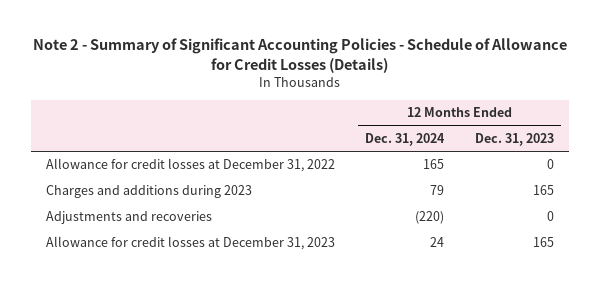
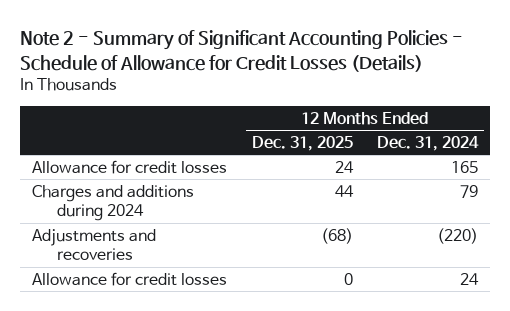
- | 12 Months Ended Dec. 31, 2024 | 12 Months Ended Dec. 31, 2023
+ | 12 Months Ended Dec. 31, 2025 | 12 Months Ended Dec. 31, 2024
- Allowance for credit losses at December 31, 2022 | 165 | 0
- Charges and additions during 2023 | 79 | 165
+ Allowance for credit losses | 24 | 165
+ Charges and additions during 2024 | 44 | 79
- Allowance for credit losses at December 31, 2023 | 24 | 165
+ Allowance for credit losses | 0 | 24

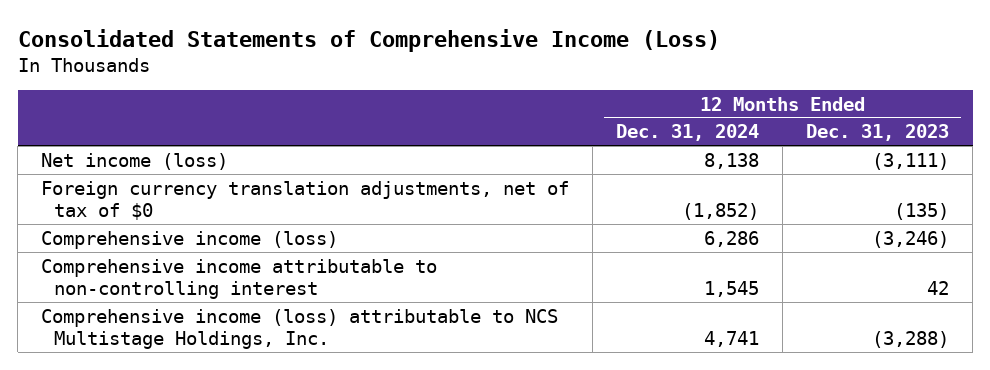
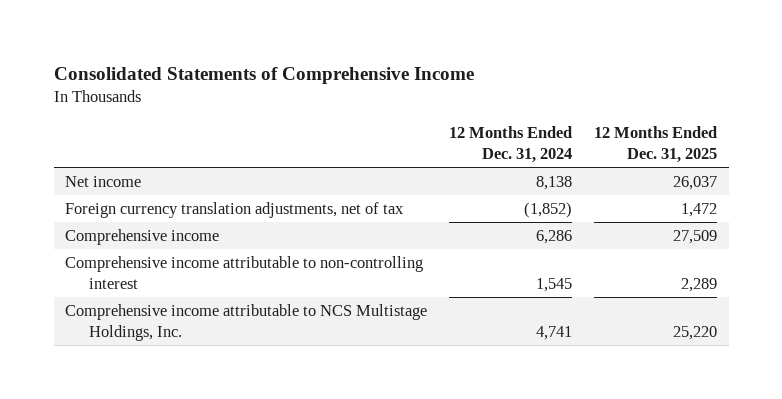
- Consolidated Statements of Comprehensive Income (Loss)
+ Consolidated Statements of Comprehensive Income
- | 12 Months Ended Dec. 31, 2024 | 12 Months Ended Dec. 31, 2023
+ | 12 Months Ended Dec. 31, 2024 | 12 Months Ended Dec. 31, 2025
- Net income (loss) | 8,138 | (3,111)
- Foreign currency translation adjustments, net of tax of $0 | (1,852) | (135)
- Comprehensive income (loss) | 6,286 | (3,246)
+ Net income | 8,138 | 26,037
+ Foreign currency translation adjustments, net of tax | (1,852) | 1,472
+ Comprehensive income | 6,286 | 27,509
- Comprehensive income (loss) attributable to NCS Multistage Holdings, Inc. | 4,741 | (3,288)
+ Comprehensive income attributable to NCS Multistage Holdings, Inc. | 4,741 | 25,220

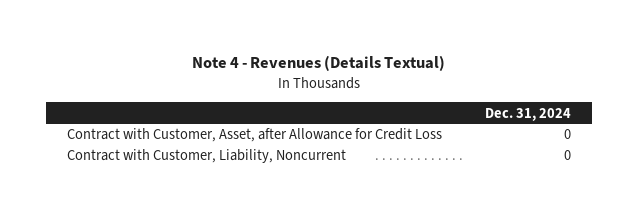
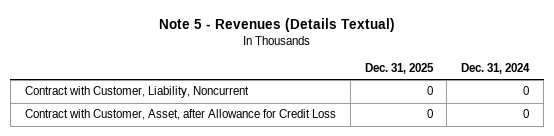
- Note 4 - Revenues (Details Textual)
+ Note 5 - Revenues (Details Textual)
- | Dec. 31, 2024
+ | Dec. 31, 2025 | Dec. 31, 2024
moved down: Contract with Customer, Asset, after Allowance for Credit Loss | 0 | 0

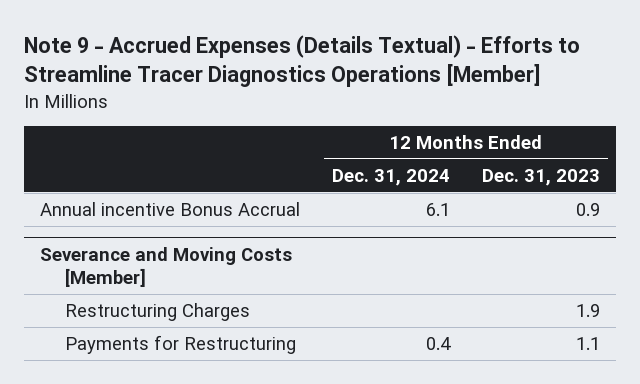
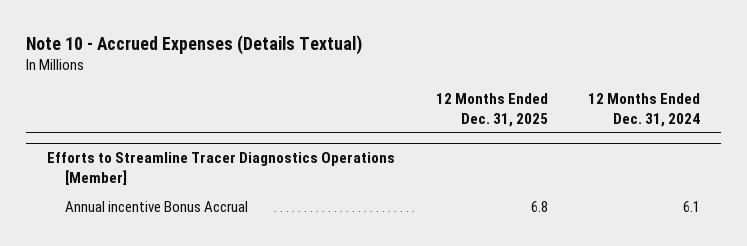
- Note 9 - Accrued Expenses (Details Textual) - Efforts to Streamline Tracer Diagnostics Operations [Member]
+ Note 10 - Accrued Expenses (Details Textual)
- | 12 Months Ended Dec. 31, 2024 | 12 Months Ended Dec. 31, 2023
+ | 12 Months Ended Dec. 31, 2025 | 12 Months Ended Dec. 31, 2024
+ Efforts to Streamline Tracer Diagnostics Operations [Member]
- Severance and Moving Costs [Member]
- Restructuring Charges | | 1.9
- Payments for Restructuring | 0.4 | 1.1

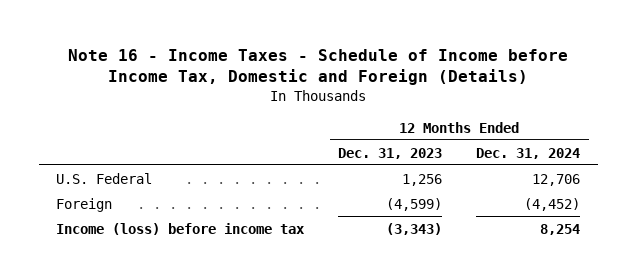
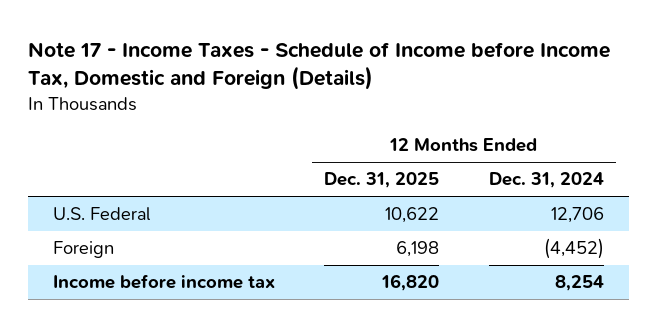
- Note 16 - Income Taxes - Schedule of Income before Income Tax, Domestic and Foreign (Details)
+ Note 17 - Income Taxes - Schedule of Income before Income Tax, Domestic and Foreign (Details)
- | 12 Months Ended Dec. 31, 2023 | 12 Months Ended Dec. 31, 2024
+ | 12 Months Ended Dec. 31, 2025 | 12 Months Ended Dec. 31, 2024
- Income (loss) before income tax | (3,343) | 8,254
+ Income before income tax | 16,820 | 8,254

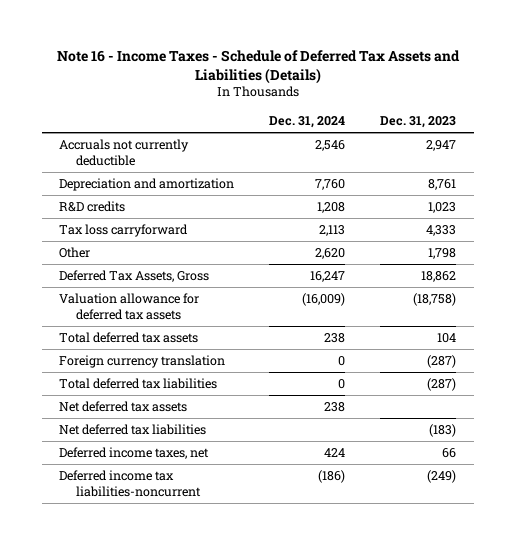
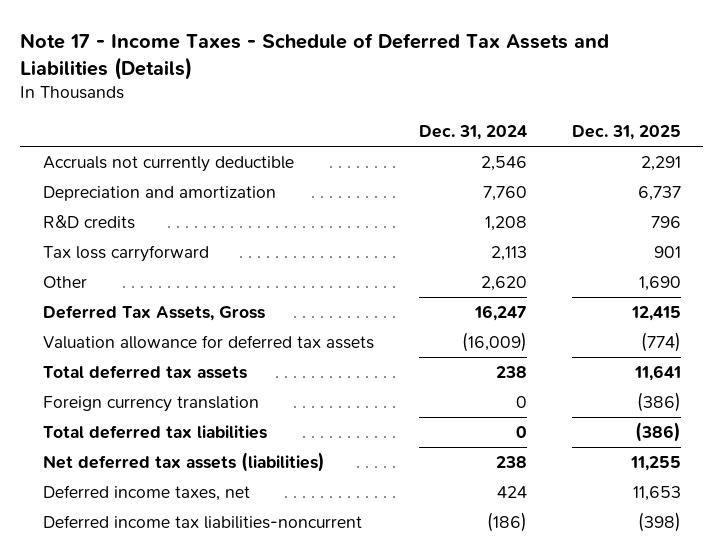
- Note 16 - Income Taxes - Schedule of Deferred Tax Assets and Liabilities (Details)
+ Note 17 - Income Taxes - Schedule of Deferred Tax Assets and Liabilities (Details)
- | Dec. 31, 2024 | Dec. 31, 2023
+ | Dec. 31, 2024 | Dec. 31, 2025
- Net deferred tax assets | 238 |
- Net deferred tax liabilities | | (183)
+ Net deferred tax assets (liabilities) | 238 | 11,255

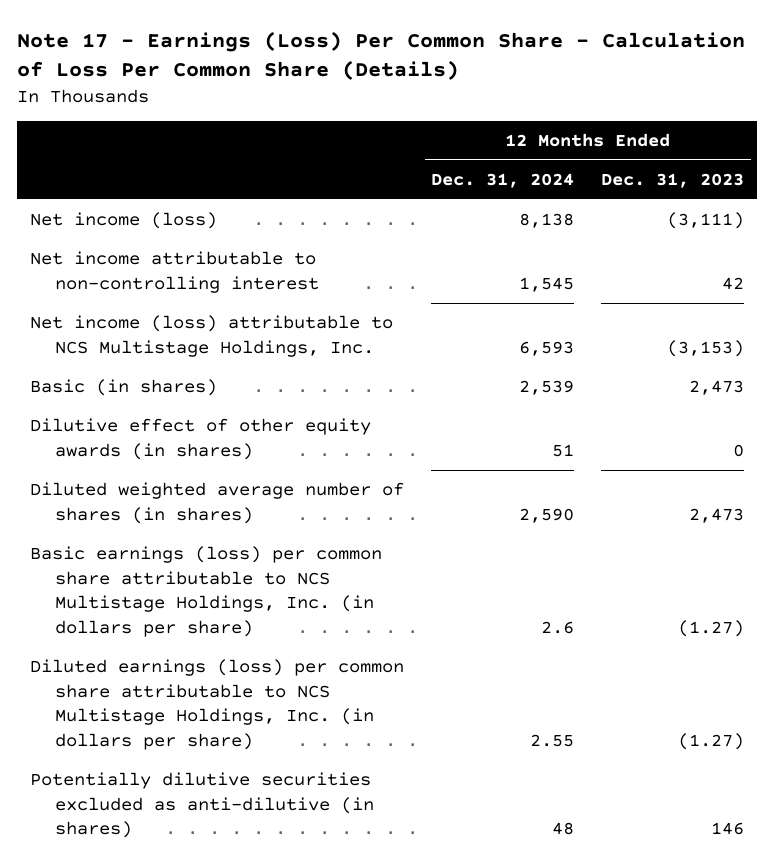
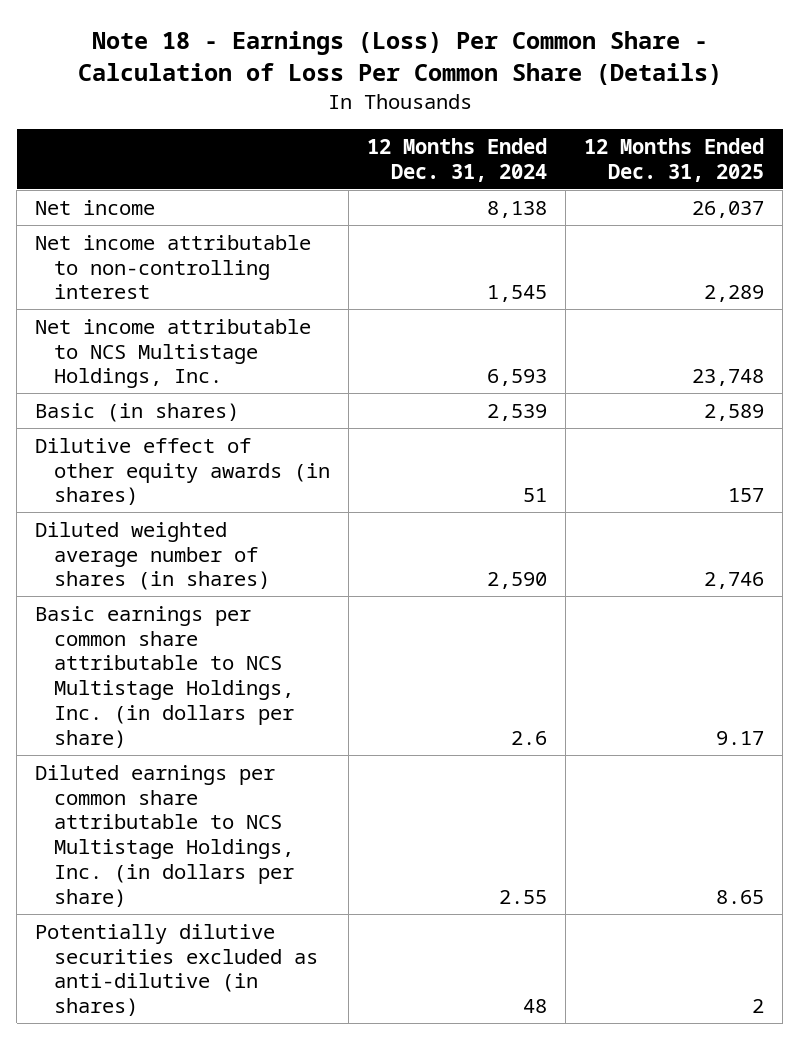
- Note 17 - Earnings (Loss) Per Common Share - Calculation of Loss Per Common Share (Details)
+ Note 18 - Earnings (Loss) Per Common Share - Calculation of Loss Per Common Share (Details)
- | 12 Months Ended Dec. 31, 2024 | 12 Months Ended Dec. 31, 2023
+ | 12 Months Ended Dec. 31, 2024 | 12 Months Ended Dec. 31, 2025
- Net income (loss) | 8,138 | (3,111)
+ Net income | 8,138 | 26,037
- Net income (loss) attributable to NCS Multistage Holdings, Inc. | 6,593 | (3,153)
+ Net income attributable to NCS Multistage Holdings, Inc. | 6,593 | 23,748
- Basic earnings (loss) per common share attributable to NCS Multistage Holdings, Inc. (in dollars per share) | 2.6 | (1.27)
- Diluted earnings (loss) per common share attributable to NCS Multistage Holdings, Inc. (in dollars per share) | 2.55 | (1.27)
+ Basic earnings per common share attributable to NCS Multistage Holdings, Inc. (in dollars per share) | 2.6 | 9.17
+ Diluted earnings per common share attributable to NCS Multistage Holdings, Inc. (in dollars per share) | 2.55 | 8.65

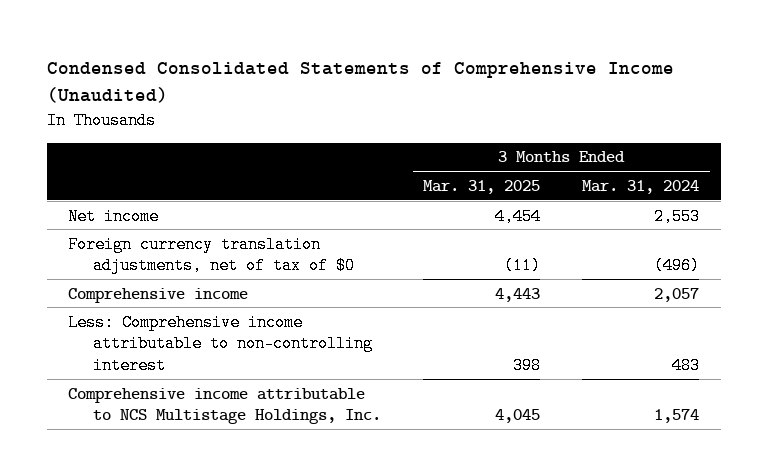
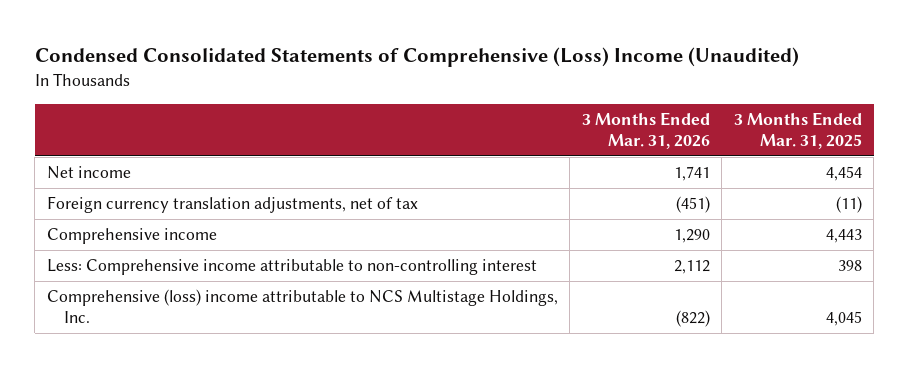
- Condensed Consolidated Statements of Comprehensive Income (Unaudited)
+ Condensed Consolidated Statements of Comprehensive (Loss) Income (Unaudited)
- | 3 Months Ended Mar. 31, 2025 | 3 Months Ended Mar. 31, 2024
+ | 3 Months Ended Mar. 31, 2026 | 3 Months Ended Mar. 31, 2025
- Foreign currency translation adjustments, net of tax of $0 | (11) | (496)
+ Foreign currency translation adjustments, net of tax | (451) | (11)
- Comprehensive income attributable to NCS Multistage Holdings, Inc. | 4,045 | 1,574
+ Comprehensive (loss) income attributable to NCS Multistage Holdings, Inc. | (822) | 4,045

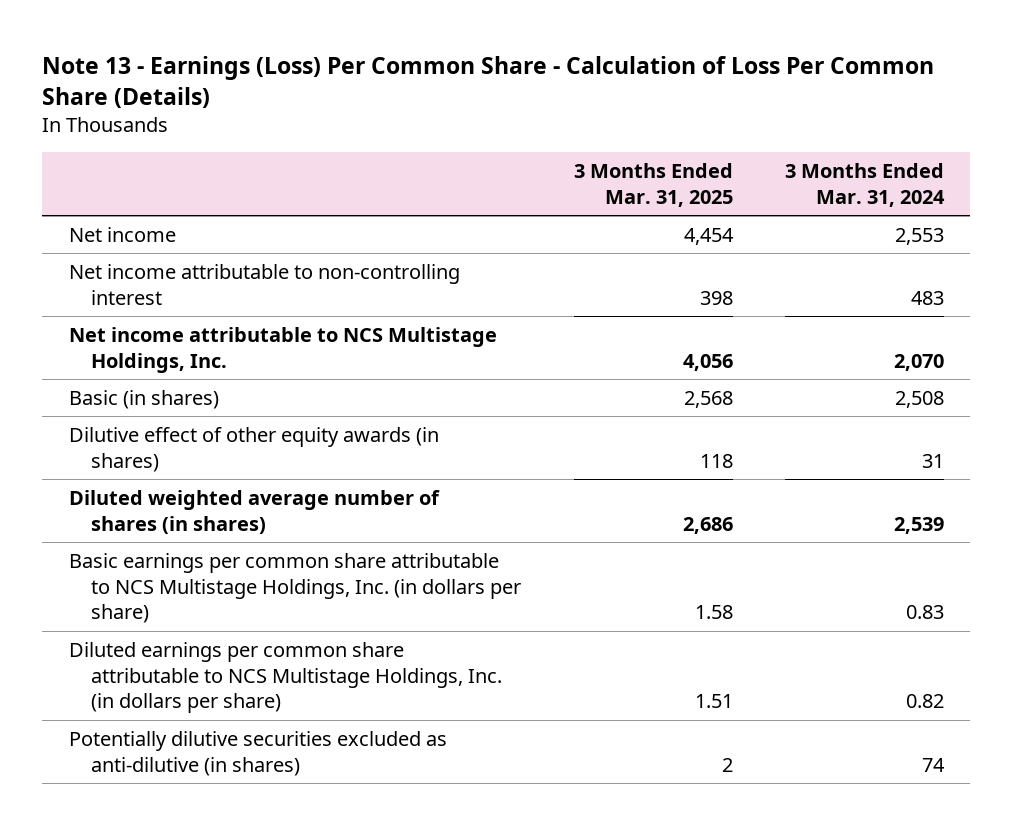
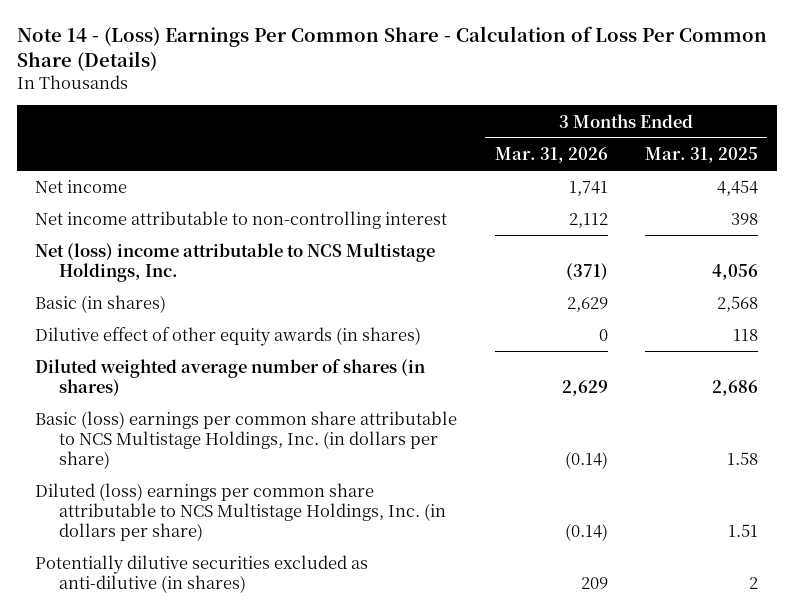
- Note 13 - Earnings (Loss) Per Common Share - Calculation of Loss Per Common Share (Details)
+ Note 14 - (Loss) Earnings Per Common Share - Calculation of Loss Per Common Share (Details)
- | 3 Months Ended Mar. 31, 2025 | 3 Months Ended Mar. 31, 2024
+ | 3 Months Ended Mar. 31, 2026 | 3 Months Ended Mar. 31, 2025
- Net income attributable to NCS Multistage Holdings, Inc. | 4,056 | 2,070
+ Net (loss) income attributable to NCS Multistage Holdings, Inc. | (371) | 4,056
- Basic earnings per common share attributable to NCS Multistage Holdings, Inc. (in dollars per share) | 1.58 | 0.83
- Diluted earnings per common share attributable to NCS Multistage Holdings, Inc. (in dollars per share) | 1.51 | 0.82
+ Basic (loss) earnings per common share attributable to NCS Multistage Holdings, Inc. (in dollars per share) | (0.14) | 1.58
+ Diluted (loss) earnings per common share attributable to NCS Multistage Holdings, Inc. (in dollars per share) | (0.14) | 1.51

